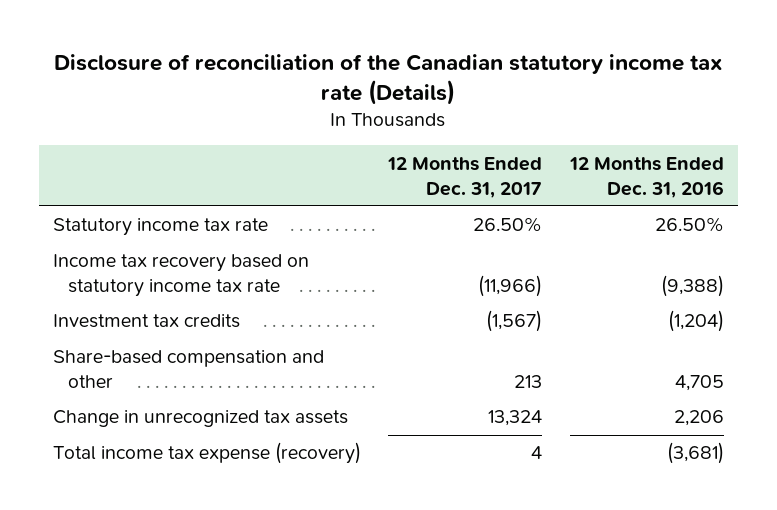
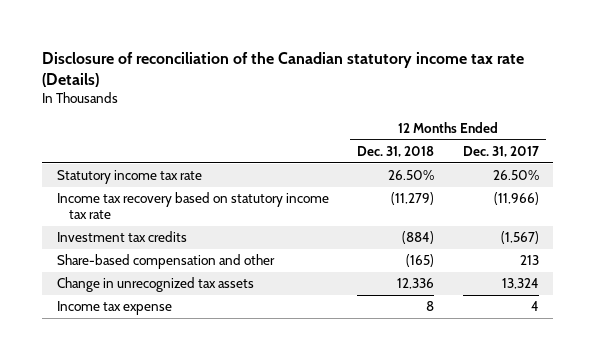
- | 12 Months Ended Dec. 31, 2017 | 12 Months Ended Dec. 31, 2016
+ | 12 Months Ended Dec. 31, 2018 | 12 Months Ended Dec. 31, 2017
- Total income tax expense (recovery) | 4 | (3,681)
+ Income tax expense | 8 | 4

